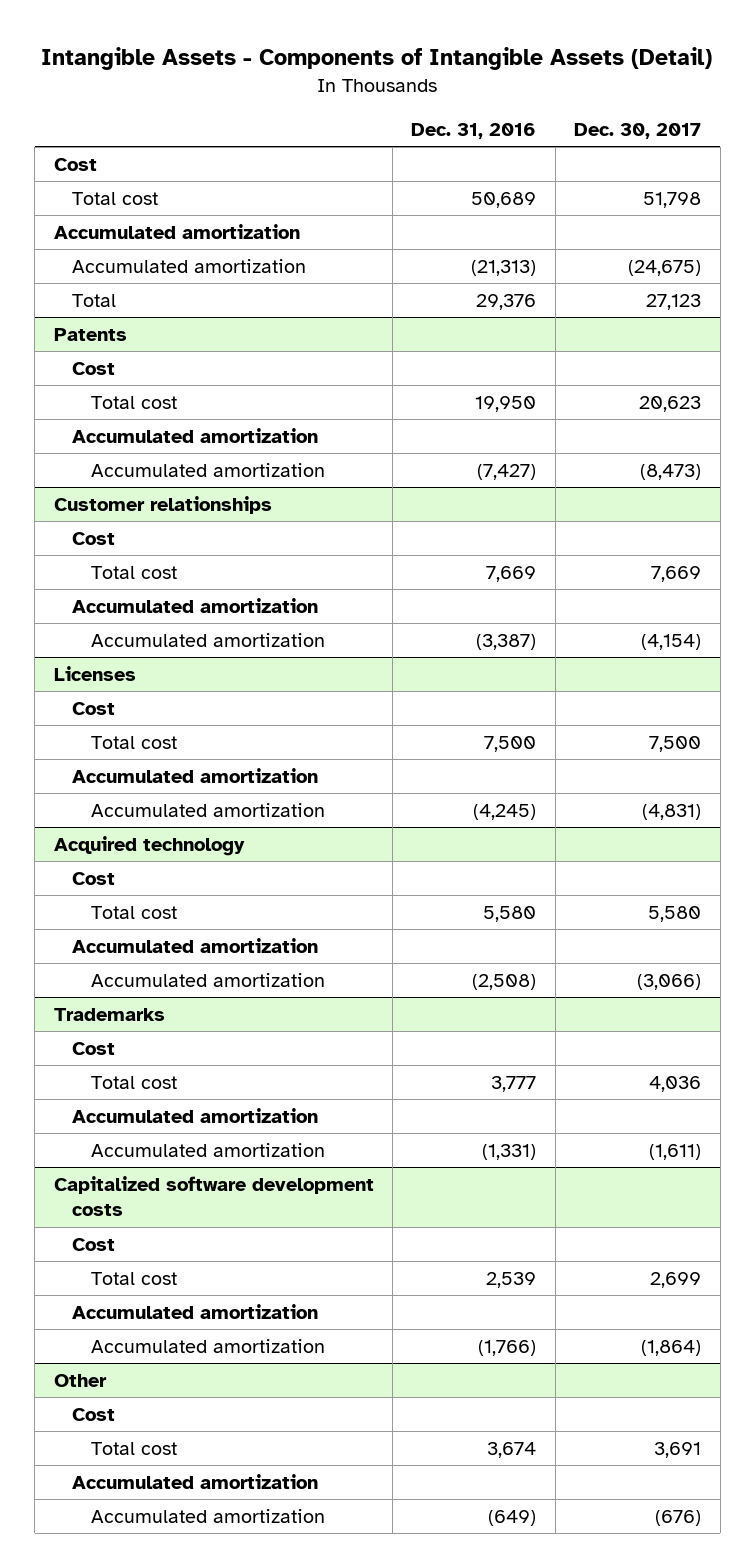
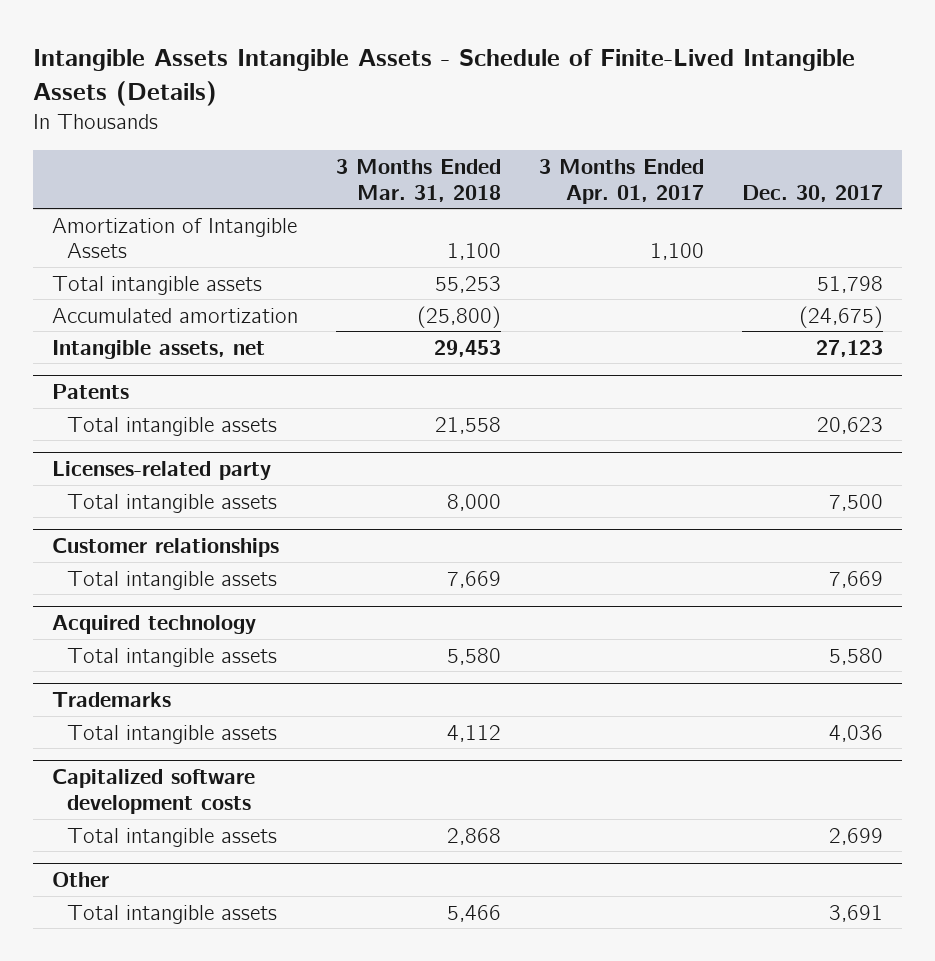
- Intangible Assets - Components of Intangible Assets (Detail)
+ Intangible Assets Intangible Assets - Schedule of Finite-Lived Intangible Assets (Details)
- | Dec. 31, 2016 | Dec. 30, 2017
+ | 3 Months Ended Mar. 31, 2018 | 3 Months Ended Apr. 01, 2017 | Dec. 30, 2017
- Cost
- Total cost | 50,689 | 51,798
- Accumulated amortization
+ Amortization of Intangible Assets | 1,100 | 1,100 |
+ Total intangible assets | 55,253 | | 51,798
- Total | 29,376 | 27,123
+ Intangible assets, net | 29,453 | | 27,123
@ Patents
- Cost
- Total cost | 19,950 | 20,623
- Accumulated amortization
- Accumulated amortization | (7,427) | (8,473)
+ Total intangible assets | 21,558 | | 20,623
+ Licenses-related party
+ Total intangible assets | 8,000 | | 7,500
@ Customer relationships
- Cost
- Total cost | 7,669 | 7,669
- Accumulated amortization
- Accumulated amortization | (3,387) | (4,154)
- Licenses
- Cost
- Total cost | 7,500 | 7,500
- Accumulated amortization
- Accumulated amortization | (4,245) | (4,831)
@ Customer relationships
+ Total intangible assets | 7,669 | | 7,669
@ Acquired technology
- Cost
- Total cost | 5,580 | 5,580
- Accumulated amortization
- Accumulated amortization | (2,508) | (3,066)
+ Total intangible assets | 5,580 | | 5,580
@ Trademarks
- Cost
- Total cost | 3,777 | 4,036
- Accumulated amortization
- Accumulated amortization | (1,331) | (1,611)
+ Total intangible assets | 4,112 | | 4,036
@ Capitalized software development costs
- Cost
- Total cost | 2,539 | 2,699
- Accumulated amortization
- Accumulated amortization | (1,766) | (1,864)
+ Total intangible assets | 2,868 | | 2,699
@ Other
- Cost
- Total cost | 3,674 | 3,691
- Accumulated amortization
- Accumulated amortization | (649) | (676)
+ Total intangible assets | 5,466 | | 3,691

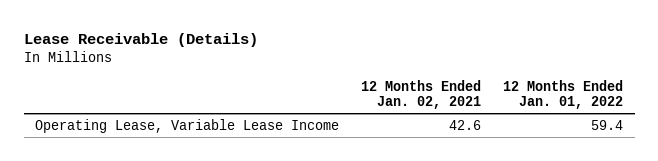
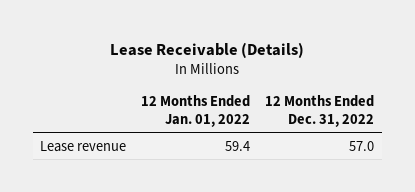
- | 12 Months Ended Jan. 02, 2021 | 12 Months Ended Jan. 01, 2022
+ | 12 Months Ended Jan. 01, 2022 | 12 Months Ended Dec. 31, 2022
- Operating Lease, Variable Lease Income | 42.6 | 59.4
+ Lease revenue | 59.4 | 57.0

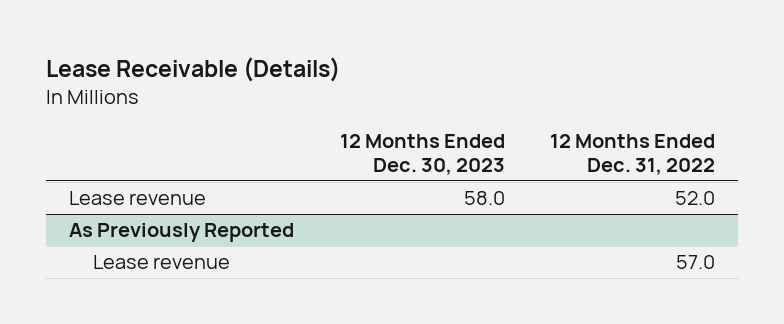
- | 12 Months Ended Jan. 01, 2022 | 12 Months Ended Dec. 31, 2022
+ | 12 Months Ended Dec. 30, 2023 | 12 Months Ended Dec. 31, 2022
+ Lease revenue | 58.0 | 52.0
+ As Previously Reported

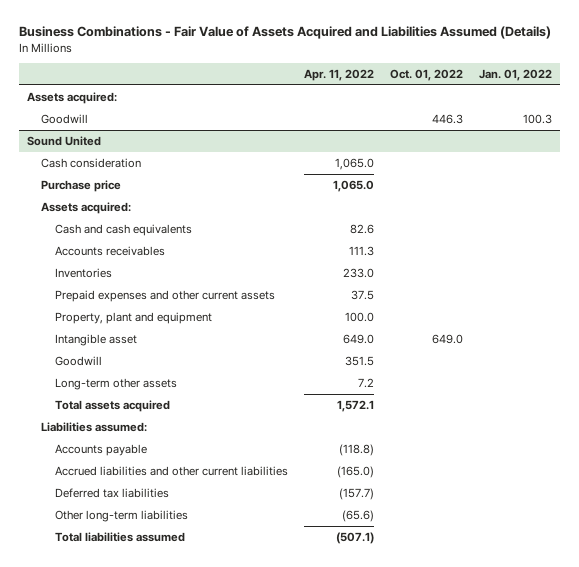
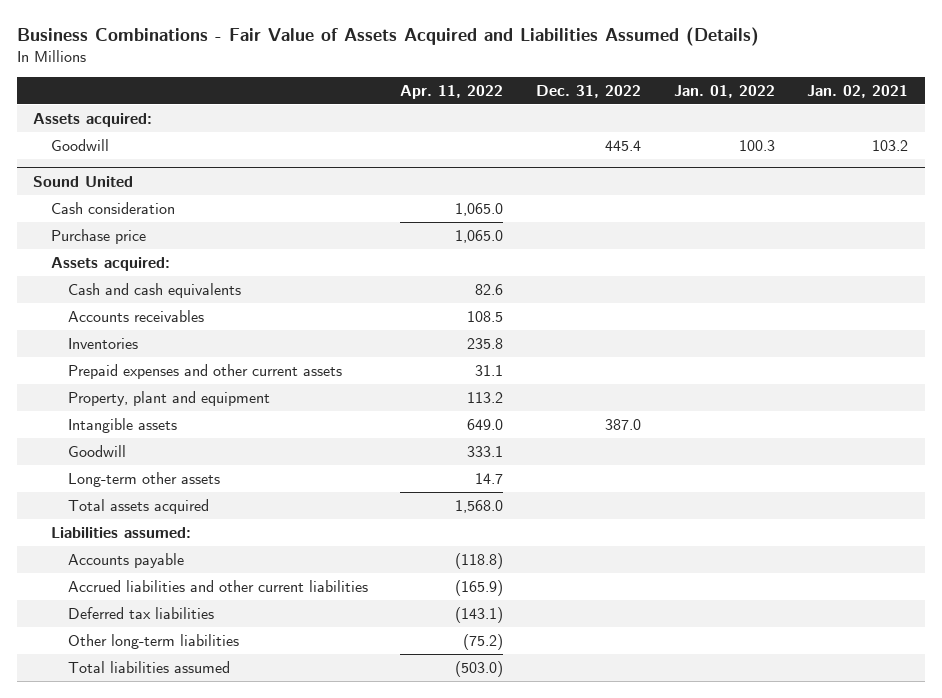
- | Apr. 11, 2022 | Oct. 01, 2022 | Jan. 01, 2022
+ | Apr. 11, 2022 | Dec. 31, 2022 | Jan. 01, 2022 | Jan. 02, 2021
@ Sound United
- Accounts receivables | 111.3 | |
- Inventories | 233.0 | |
- Prepaid expenses and other current assets | 37.5 | |
- Property, plant and equipment | 100.0 | |
- Intangible asset | 649.0 | 649.0 |
- Goodwill | 351.5 | |
- Long-term other assets | 7.2 | |
- Total assets acquired | 1,572.1 | |
+ Accounts receivables | 108.5 | | |
+ Inventories | 235.8 | | |
+ Prepaid expenses and other current assets | 31.1 | | |
+ Property, plant and equipment | 113.2 | | |
+ Intangible assets | 649.0 | 387.0 | |
+ Goodwill | 333.1 | | |
+ Long-term other assets | 14.7 | | |
+ Total assets acquired | 1,568.0 | | |
- Accrued liabilities and other current liabilities | (165.0) | |
- Deferred tax liabilities | (157.7) | |
- Other long-term liabilities | (65.6) | |
- Total liabilities assumed | (507.1) | |
+ Accrued liabilities and other current liabilities | (165.9) | | |
+ Deferred tax liabilities | (143.1) | | |
+ Other long-term liabilities | (75.2) | | |
+ Total liabilities assumed | (503.0) | | |

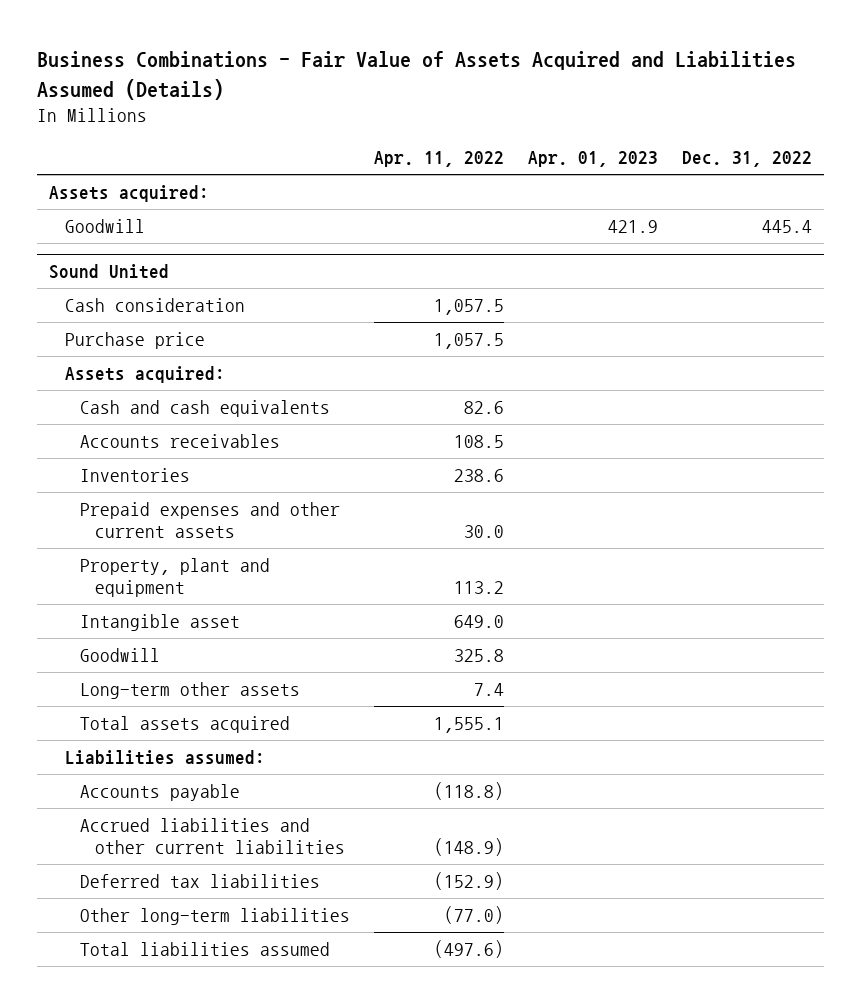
- | Apr. 11, 2022 | Dec. 31, 2022 | Jan. 01, 2022 | Jan. 02, 2021
+ | Apr. 11, 2022 | Apr. 01, 2023 | Dec. 31, 2022
@ Sound United
- Cash consideration | 1,065.0 | | |
- Purchase price | 1,065.0 | | |
+ Cash consideration | 1,057.5 | |
+ Purchase price | 1,057.5 | |
- Inventories | 235.8 | | |
- Prepaid expenses and other current assets | 31.1 | | |
+ Inventories | 238.6 | |
+ Prepaid expenses and other current assets | 30.0 | |
- Intangible assets | 649.0 | 387.0 | |
- Goodwill | 333.1 | | |
- Long-term other assets | 14.7 | | |
- Total assets acquired | 1,568.0 | | |
+ Intangible asset | 649.0 | |
+ Goodwill | 325.8 | |
+ Long-term other assets | 7.4 | |
+ Total assets acquired | 1,555.1 | |
- Accrued liabilities and other current liabilities | (165.9) | | |
- Deferred tax liabilities | (143.1) | | |
- Other long-term liabilities | (75.2) | | |
- Total liabilities assumed | (503.0) | | |
+ Accrued liabilities and other current liabilities | (148.9) | |
+ Deferred tax liabilities | (152.9) | |
+ Other long-term liabilities | (77.0) | |
+ Total liabilities assumed | (497.6) | |

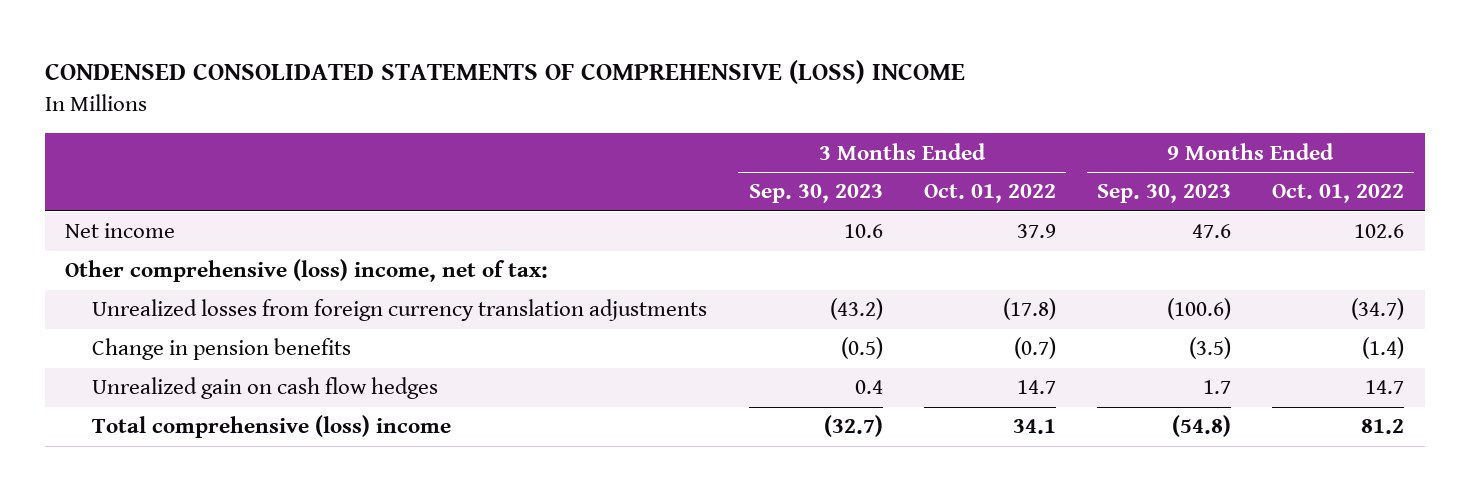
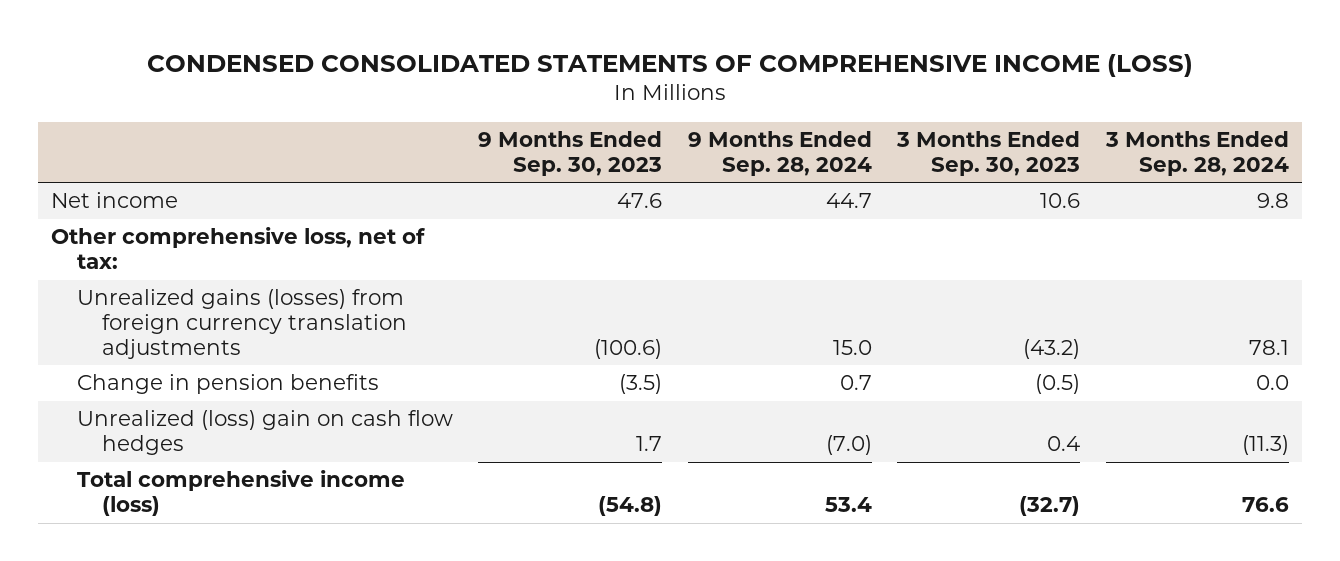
- CONDENSED CONSOLIDATED STATEMENTS OF COMPREHENSIVE (LOSS) INCOME
+ CONDENSED CONSOLIDATED STATEMENTS OF COMPREHENSIVE INCOME (LOSS)
- | 3 Months Ended Sep. 30, 2023 | 3 Months Ended Oct. 01, 2022 | 9 Months Ended Sep. 30, 2023 | 9 Months Ended Oct. 01, 2022
+ | 9 Months Ended Sep. 30, 2023 | 9 Months Ended Sep. 28, 2024 | 3 Months Ended Sep. 30, 2023 | 3 Months Ended Sep. 28, 2024
- Other comprehensive (loss) income, net of tax:
- Unrealized losses from foreign currency translation adjustments | (43.2) | (17.8) | (100.6) | (34.7)
+ Other comprehensive loss, net of tax:
+ Unrealized gains (losses) from foreign currency translation adjustments | (100.6) | 15.0 | (43.2) | 78.1
- Unrealized gain on cash flow hedges | 0.4 | 14.7 | 1.7 | 14.7
- Total comprehensive (loss) income | (32.7) | 34.1 | (54.8) | 81.2
+ Unrealized (loss) gain on cash flow hedges | 1.7 | (7.0) | 0.4 | (11.3)
+ Total comprehensive income (loss) | (54.8) | 53.4 | (32.7) | 76.6

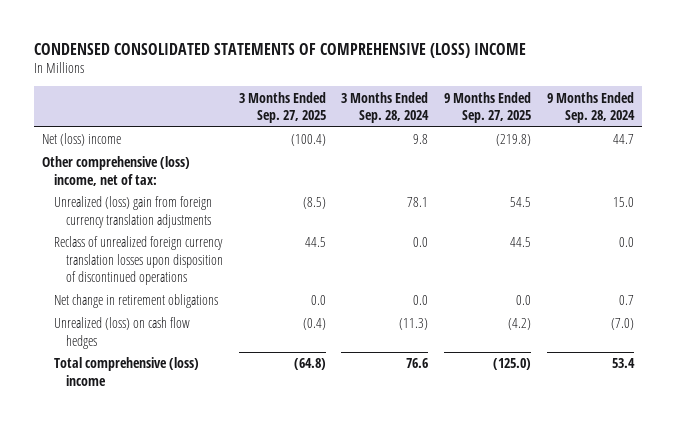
- CONDENSED CONSOLIDATED STATEMENTS OF COMPREHENSIVE INCOME (LOSS)
+ CONDENSED CONSOLIDATED STATEMENTS OF COMPREHENSIVE (LOSS) INCOME
- | 9 Months Ended Sep. 30, 2023 | 9 Months Ended Sep. 28, 2024 | 3 Months Ended Sep. 30, 2023 | 3 Months Ended Sep. 28, 2024
+ | 3 Months Ended Sep. 27, 2025 | 3 Months Ended Sep. 28, 2024 | 9 Months Ended Sep. 27, 2025 | 9 Months Ended Sep. 28, 2024
- Net income | 47.6 | 44.7 | 10.6 | 9.8
- Other comprehensive loss, net of tax:
- Unrealized gains (losses) from foreign currency translation adjustments | (100.6) | 15.0 | (43.2) | 78.1
- Change in pension benefits | (3.5) | 0.7 | (0.5) | 0.0
- Unrealized (loss) gain on cash flow hedges | 1.7 | (7.0) | 0.4 | (11.3)
- Total comprehensive income (loss) | (54.8) | 53.4 | (32.7) | 76.6
+ Net (loss) income | (100.4) | 9.8 | (219.8) | 44.7
+ Other comprehensive (loss) income, net of tax:
+ Unrealized (loss) gain from foreign currency translation adjustments | (8.5) | 78.1 | 54.5 | 15.0
+ Reclass of unrealized foreign currency translation losses upon disposition of discontinued operations | 44.5 | 0.0 | 44.5 | 0.0
+ Net change in retirement obligations | 0.0 | 0.0 | 0.0 | 0.7
+ Unrealized (loss) on cash flow hedges | (0.4) | (11.3) | (4.2) | (7.0)
+ Total comprehensive (loss) income | (64.8) | 76.6 | (125.0) | 53.4

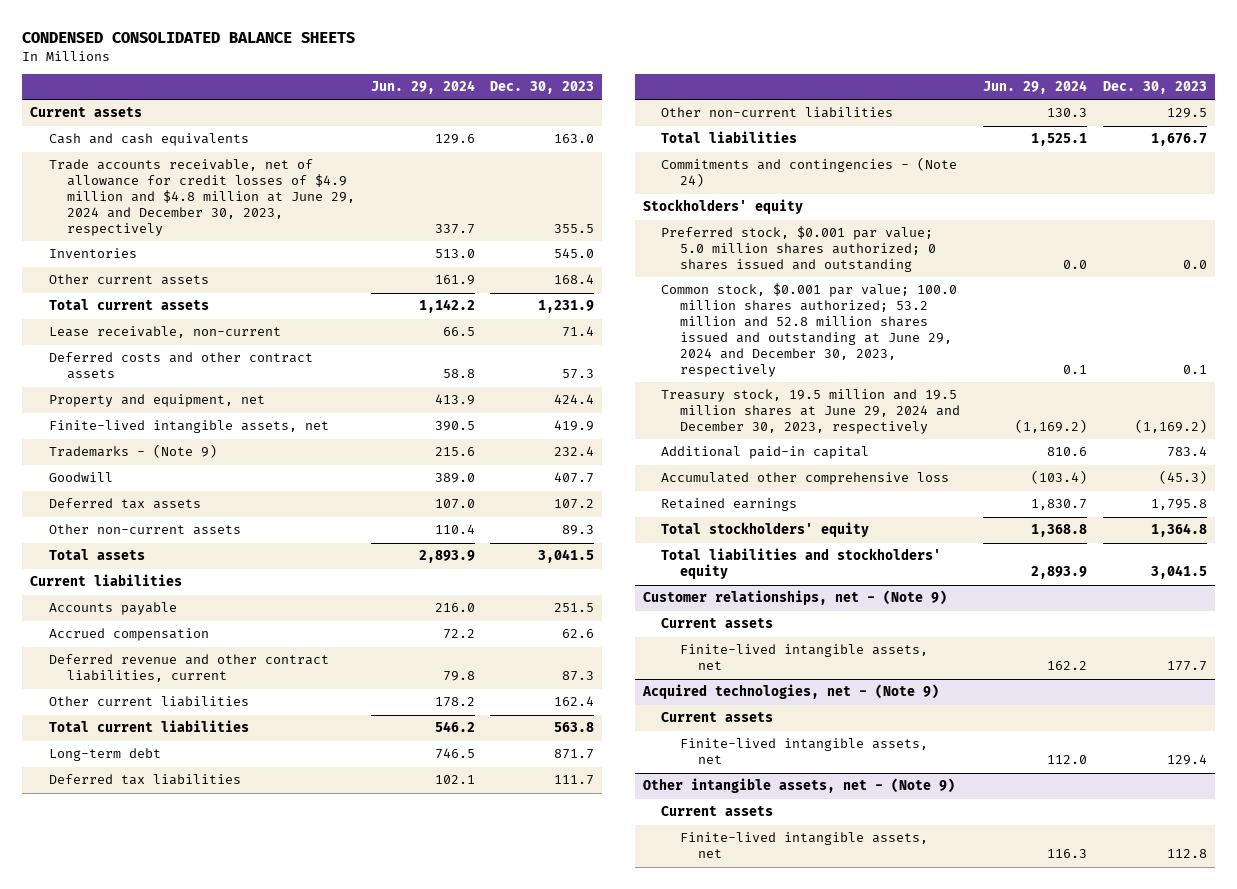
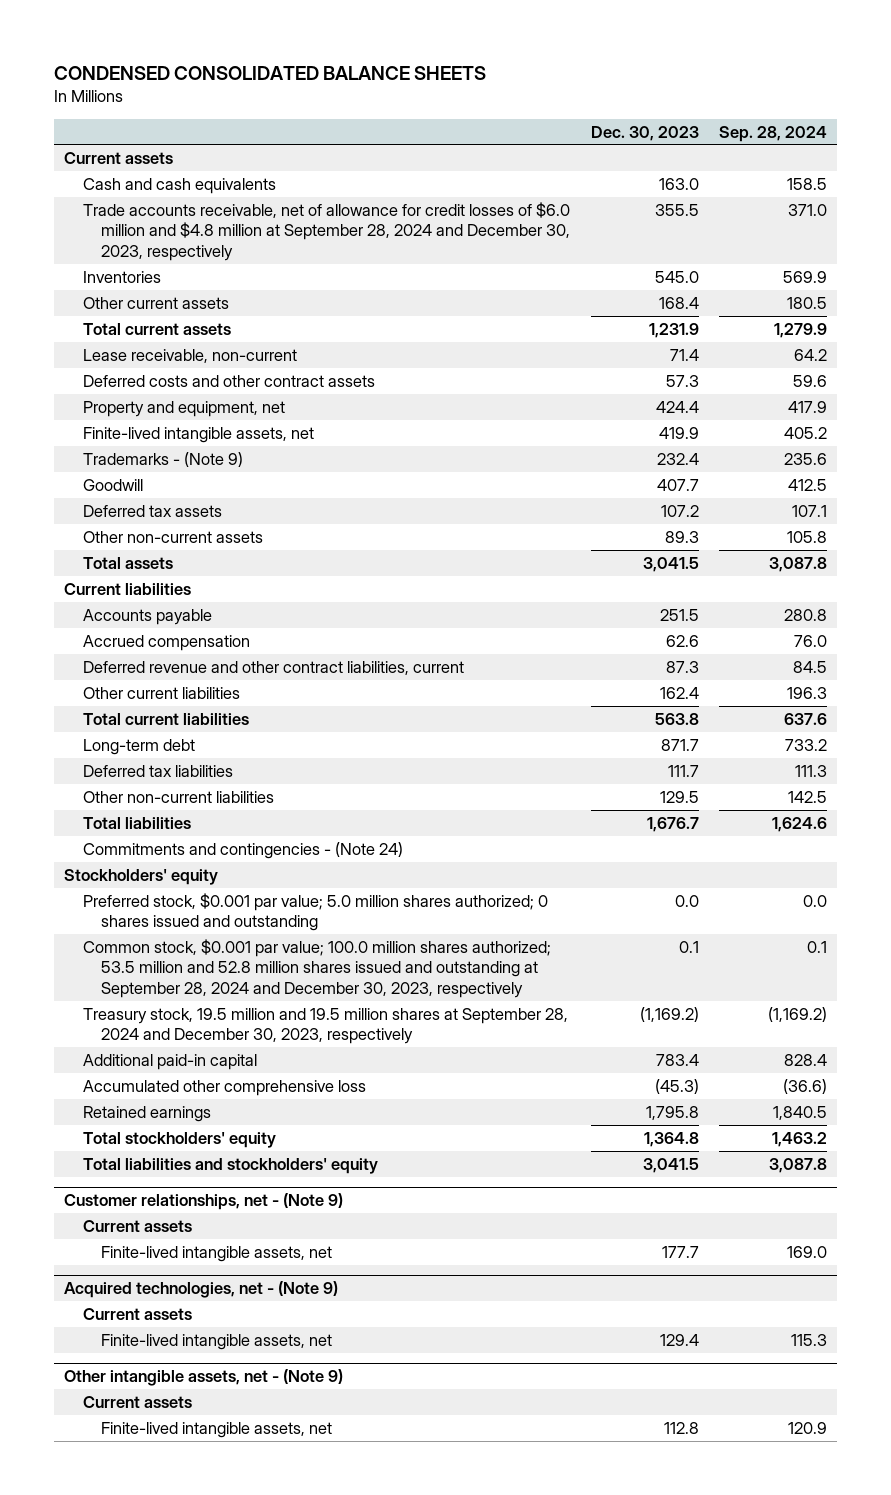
- | Jun. 29, 2024 | Dec. 30, 2023
+ | Dec. 30, 2023 | Sep. 28, 2024
- Trade accounts receivable, net of allowance for credit losses of $4.9 million and $4.8 million at June 29, 2024 and December 30, 2023, respectively | 337.7 | 355.5
+ Trade accounts receivable, net of allowance for credit losses of $6.0 million and $4.8 million at September 28, 2024 and December 30, 2023, respectively | 355.5 | 371.0
- Common stock, $0.001 par value; 100.0 million shares authorized; 53.2 million and 52.8 million shares issued and outstanding at June 29, 2024 and December 30, 2023, respectively | 0.1 | 0.1
- Treasury stock, 19.5 million and 19.5 million shares at June 29, 2024 and December 30, 2023, respectively | (1,169.2) | (1,169.2)
+ Common stock, $0.001 par value; 100.0 million shares authorized; 53.5 million and 52.8 million shares issued and outstanding at September 28, 2024 and December 30, 2023, respectively | 0.1 | 0.1
+ Treasury stock, 19.5 million and 19.5 million shares at September 28, 2024 and December 30, 2023, respectively | (1,169.2) | (1,169.2)

